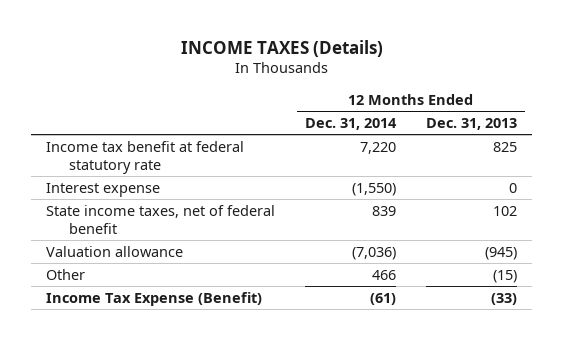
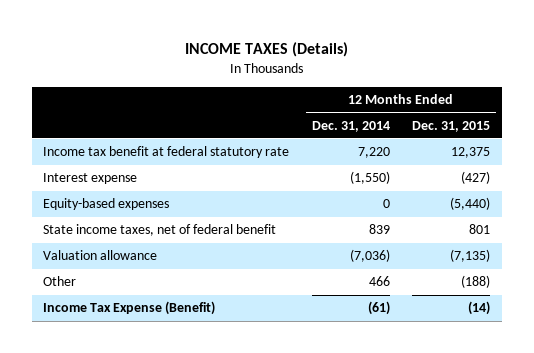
- | 12 Months Ended Dec. 31, 2014 | 12 Months Ended Dec. 31, 2013
+ | 12 Months Ended Dec. 31, 2014 | 12 Months Ended Dec. 31, 2015
+ Equity-based expenses | 0 | (5,440)

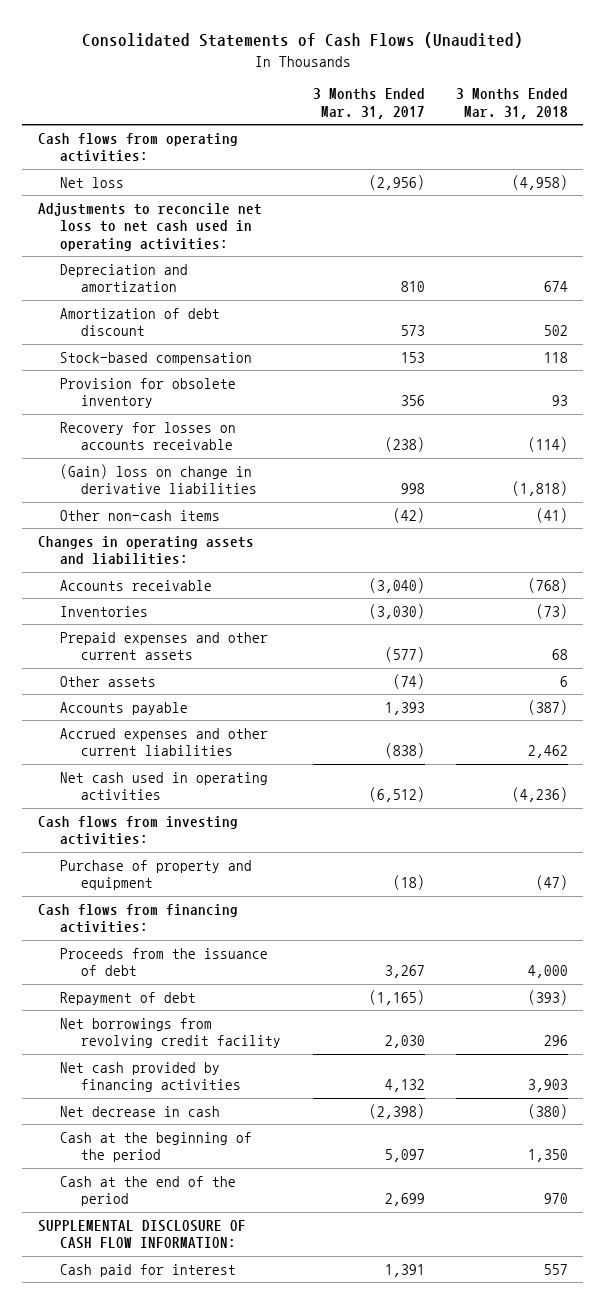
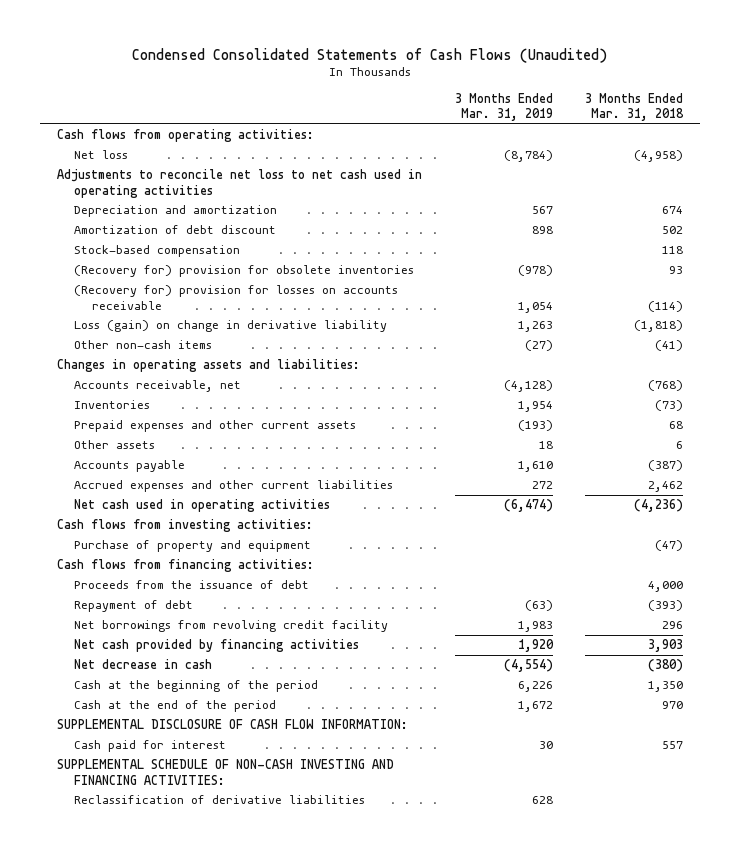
- Consolidated Statements of Cash Flows (Unaudited)
+ Condensed Consolidated Statements of Cash Flows (Unaudited)
- | 3 Months Ended Mar. 31, 2017 | 3 Months Ended Mar. 31, 2018
+ | 3 Months Ended Mar. 31, 2019 | 3 Months Ended Mar. 31, 2018
- Adjustments to reconcile net loss to net cash used in operating activities:
+ Adjustments to reconcile net loss to net cash used in operating activities
- Provision for obsolete inventory | 356 | 93
- Recovery for losses on accounts receivable | (238) | (114)
- (Gain) loss on change in derivative liabilities | 998 | (1,818)
+ (Recovery for) provision for obsolete inventories | (978) | 93
+ (Recovery for) provision for losses on accounts receivable | 1,054 | (114)
+ Loss (gain) on change in derivative liability | 1,263 | (1,818)
- Accounts receivable | (3,040) | (768)
+ Accounts receivable, net | (4,128) | (768)
+ SUPPLEMENTAL SCHEDULE OF NON-CASH INVESTING AND FINANCING ACTIVITIES:
+ Reclassification of derivative liabilities | 628 |

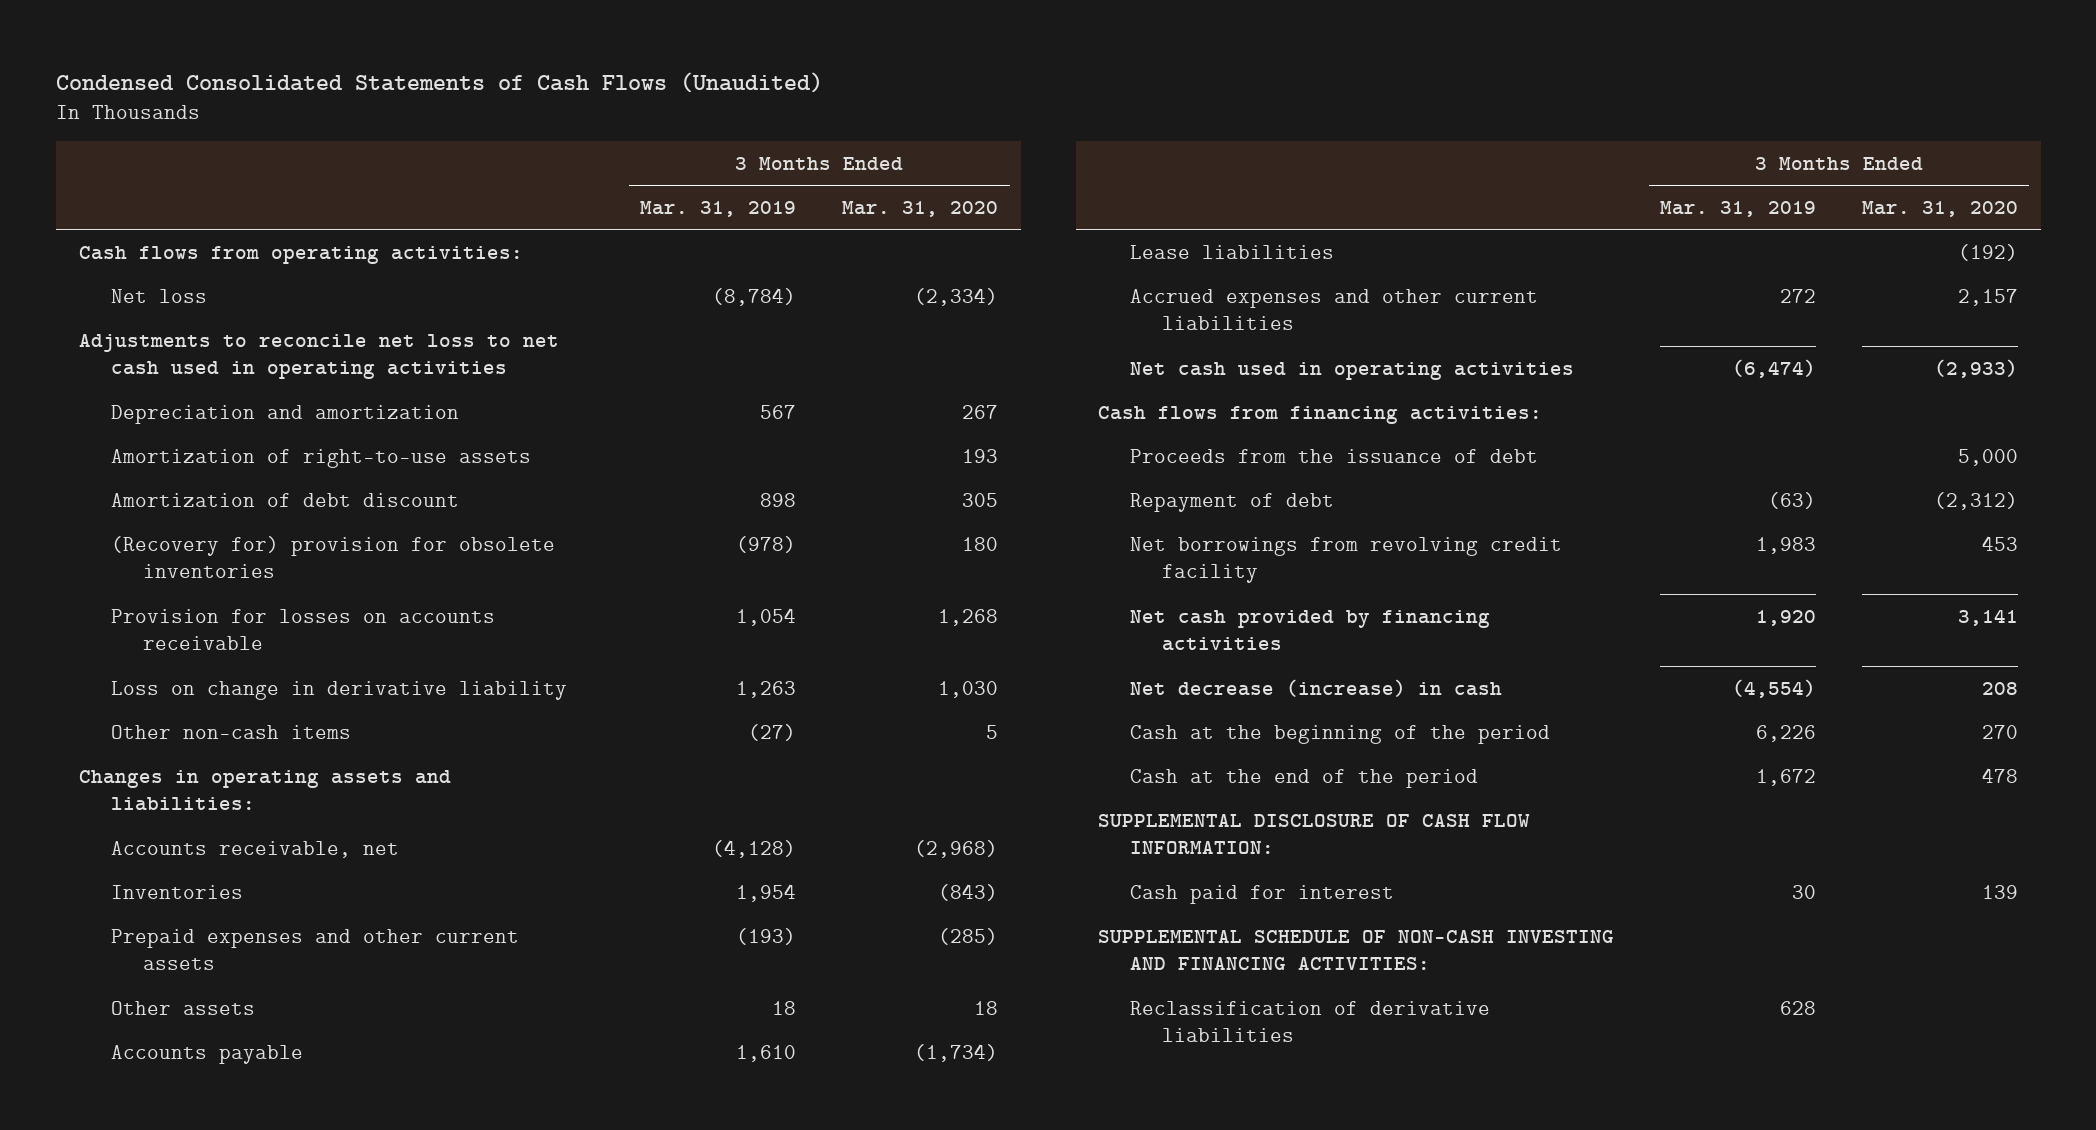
- | 3 Months Ended Mar. 31, 2019 | 3 Months Ended Mar. 31, 2018
+ | 3 Months Ended Mar. 31, 2019 | 3 Months Ended Mar. 31, 2020
+ Amortization of right-to-use assets | | 193
- Stock-based compensation | | 118
- (Recovery for) provision for losses on accounts receivable | 1,054 | (114)
- Loss (gain) on change in derivative liability | 1,263 | (1,818)
+ Provision for losses on accounts receivable | 1,054 | 1,268
+ Loss on change in derivative liability | 1,263 | 1,030
+ Lease liabilities | | (192)
- Cash flows from investing activities:
- Purchase of property and equipment | | (47)
- Net decrease in cash | (4,554) | (380)
+ Net decrease (increase) in cash | (4,554) | 208

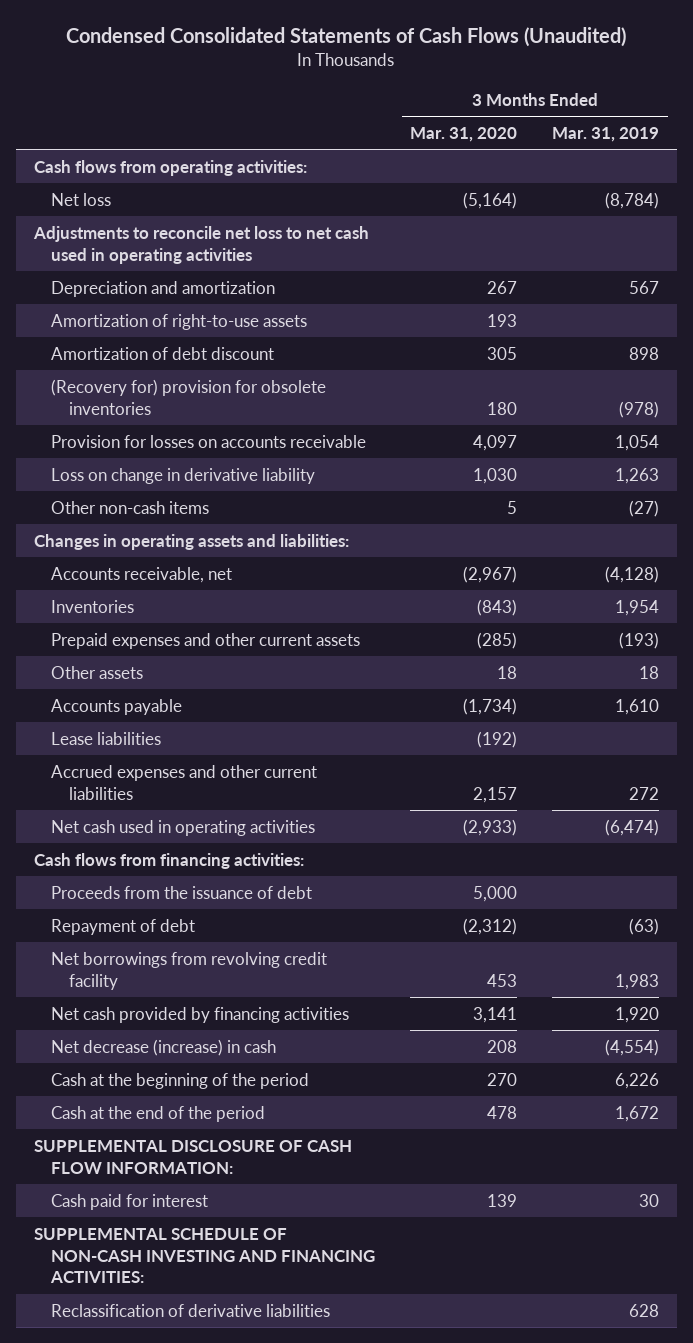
- | 3 Months Ended Mar. 31, 2019 | 3 Months Ended Mar. 31, 2020
+ | 3 Months Ended Mar. 31, 2020 | 3 Months Ended Mar. 31, 2019
- Net loss | (8,784) | (2,334)
+ Net loss | (5,164) | (8,784)
- Provision for losses on accounts receivable | 1,054 | 1,268
+ Provision for losses on accounts receivable | 4,097 | 1,054
- Accounts receivable, net | (4,128) | (2,968)
+ Accounts receivable, net | (2,967) | (4,128)

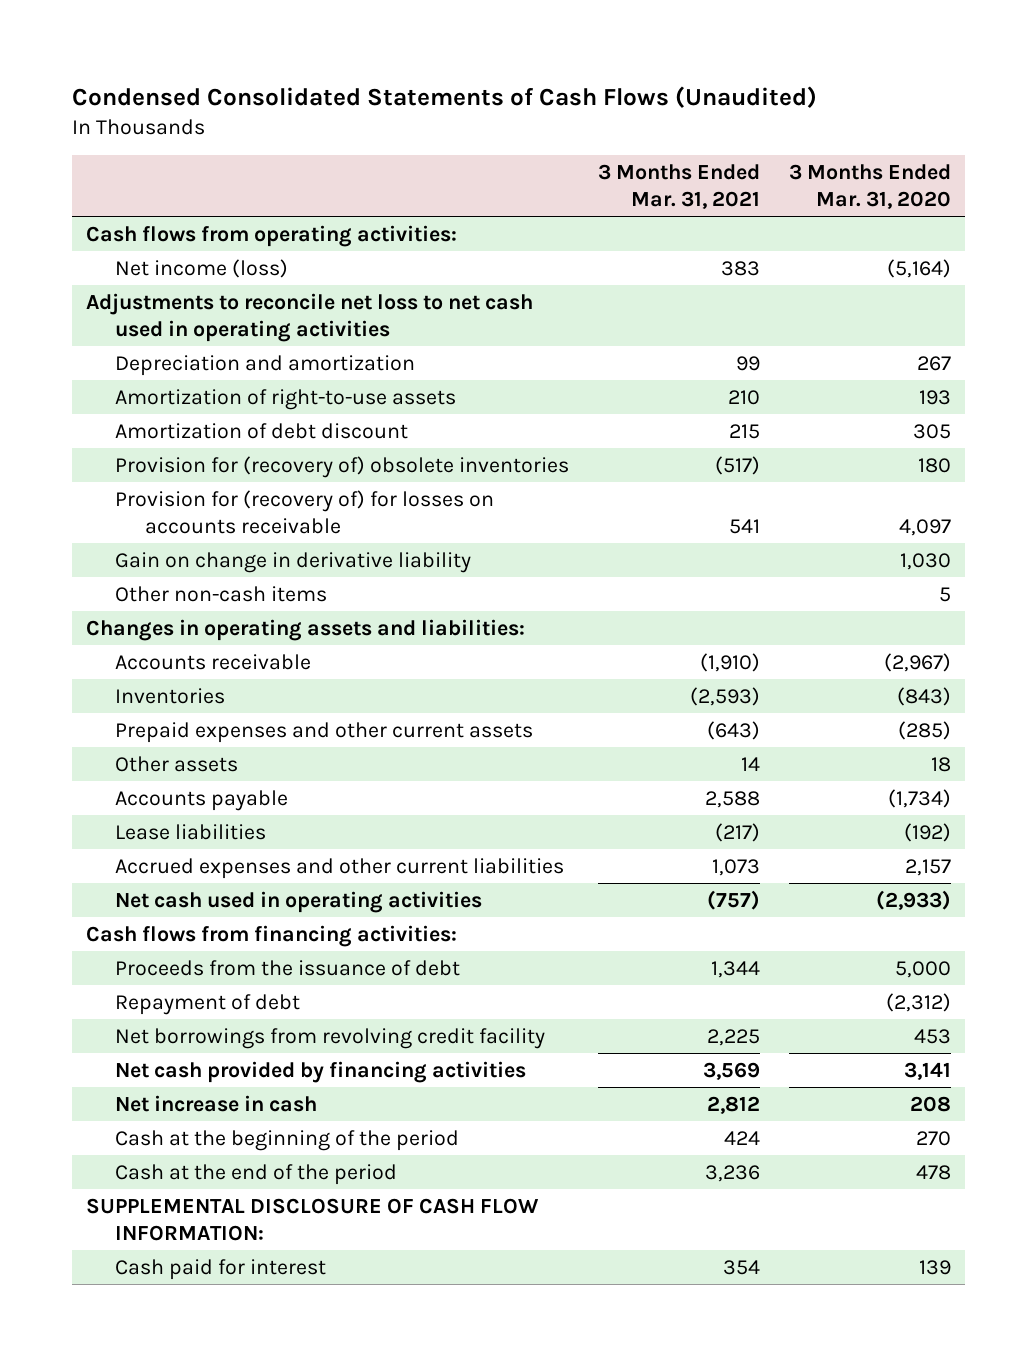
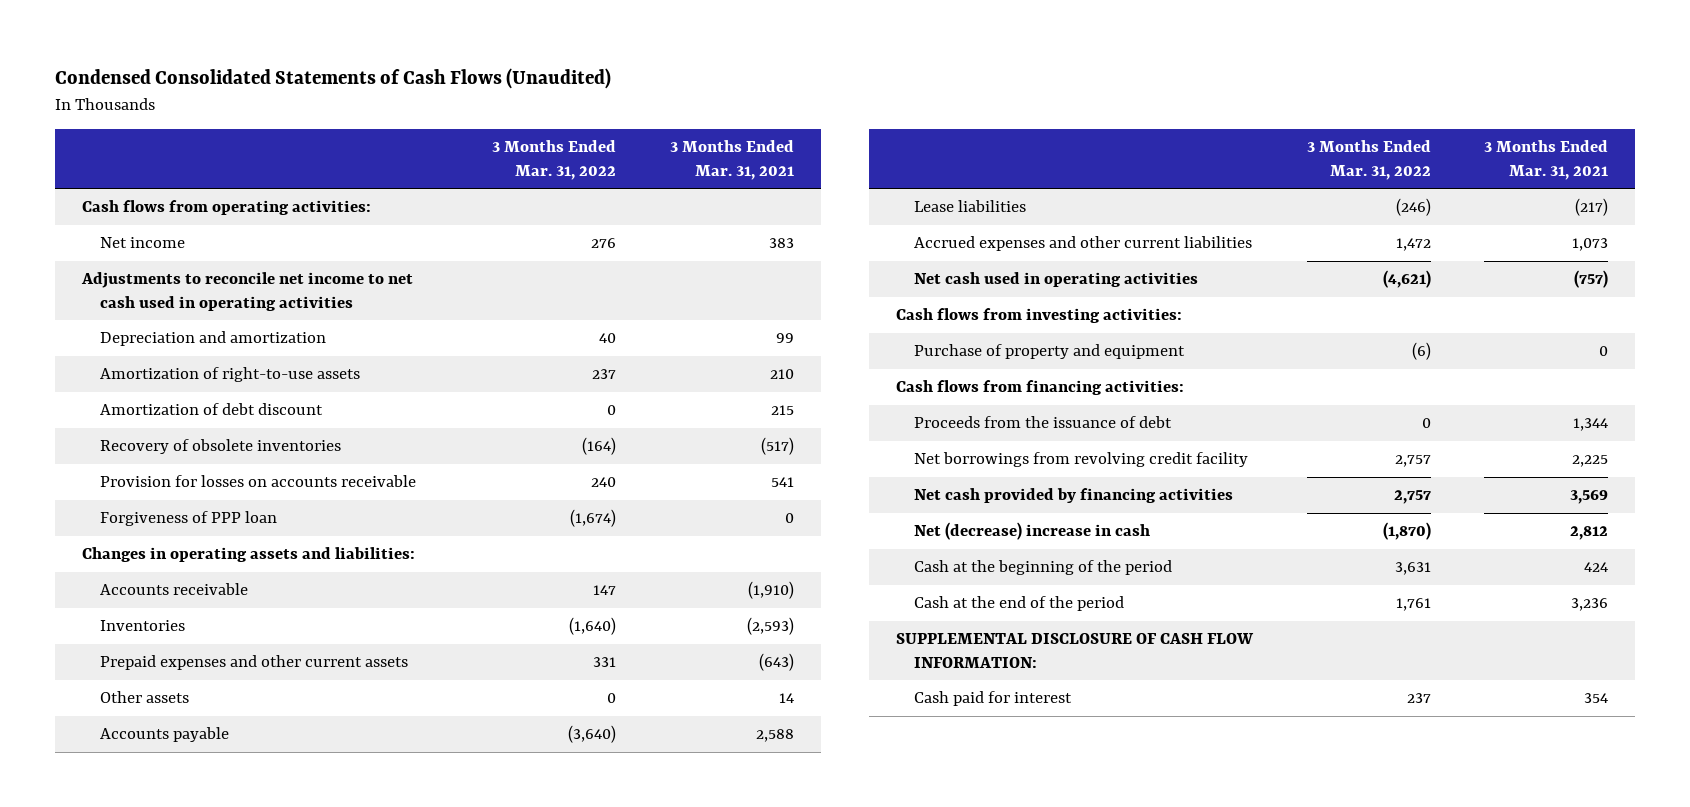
- | 3 Months Ended Mar. 31, 2021 | 3 Months Ended Mar. 31, 2020
+ | 3 Months Ended Mar. 31, 2022 | 3 Months Ended Mar. 31, 2021
- Net income (loss) | 383 | (5,164)
- Adjustments to reconcile net loss to net cash used in operating activities
+ Net income | 276 | 383
+ Adjustments to reconcile net income to net cash used in operating activities
- Provision for (recovery of) obsolete inventories | (517) | 180
- Provision for (recovery of) for losses on accounts receivable | 541 | 4,097
- Gain on change in derivative liability | | 1,030
- Other non-cash items | | 5
+ Recovery of obsolete inventories | (164) | (517)
+ Provision for losses on accounts receivable | 240 | 541
+ Forgiveness of PPP loan | (1,674) | 0
+ Cash flows from investing activities:
+ Purchase of property and equipment | (6) | 0
- Repayment of debt | | (2,312)
- Net increase in cash | 2,812 | 208
+ Net (decrease) increase in cash | (1,870) | 2,812

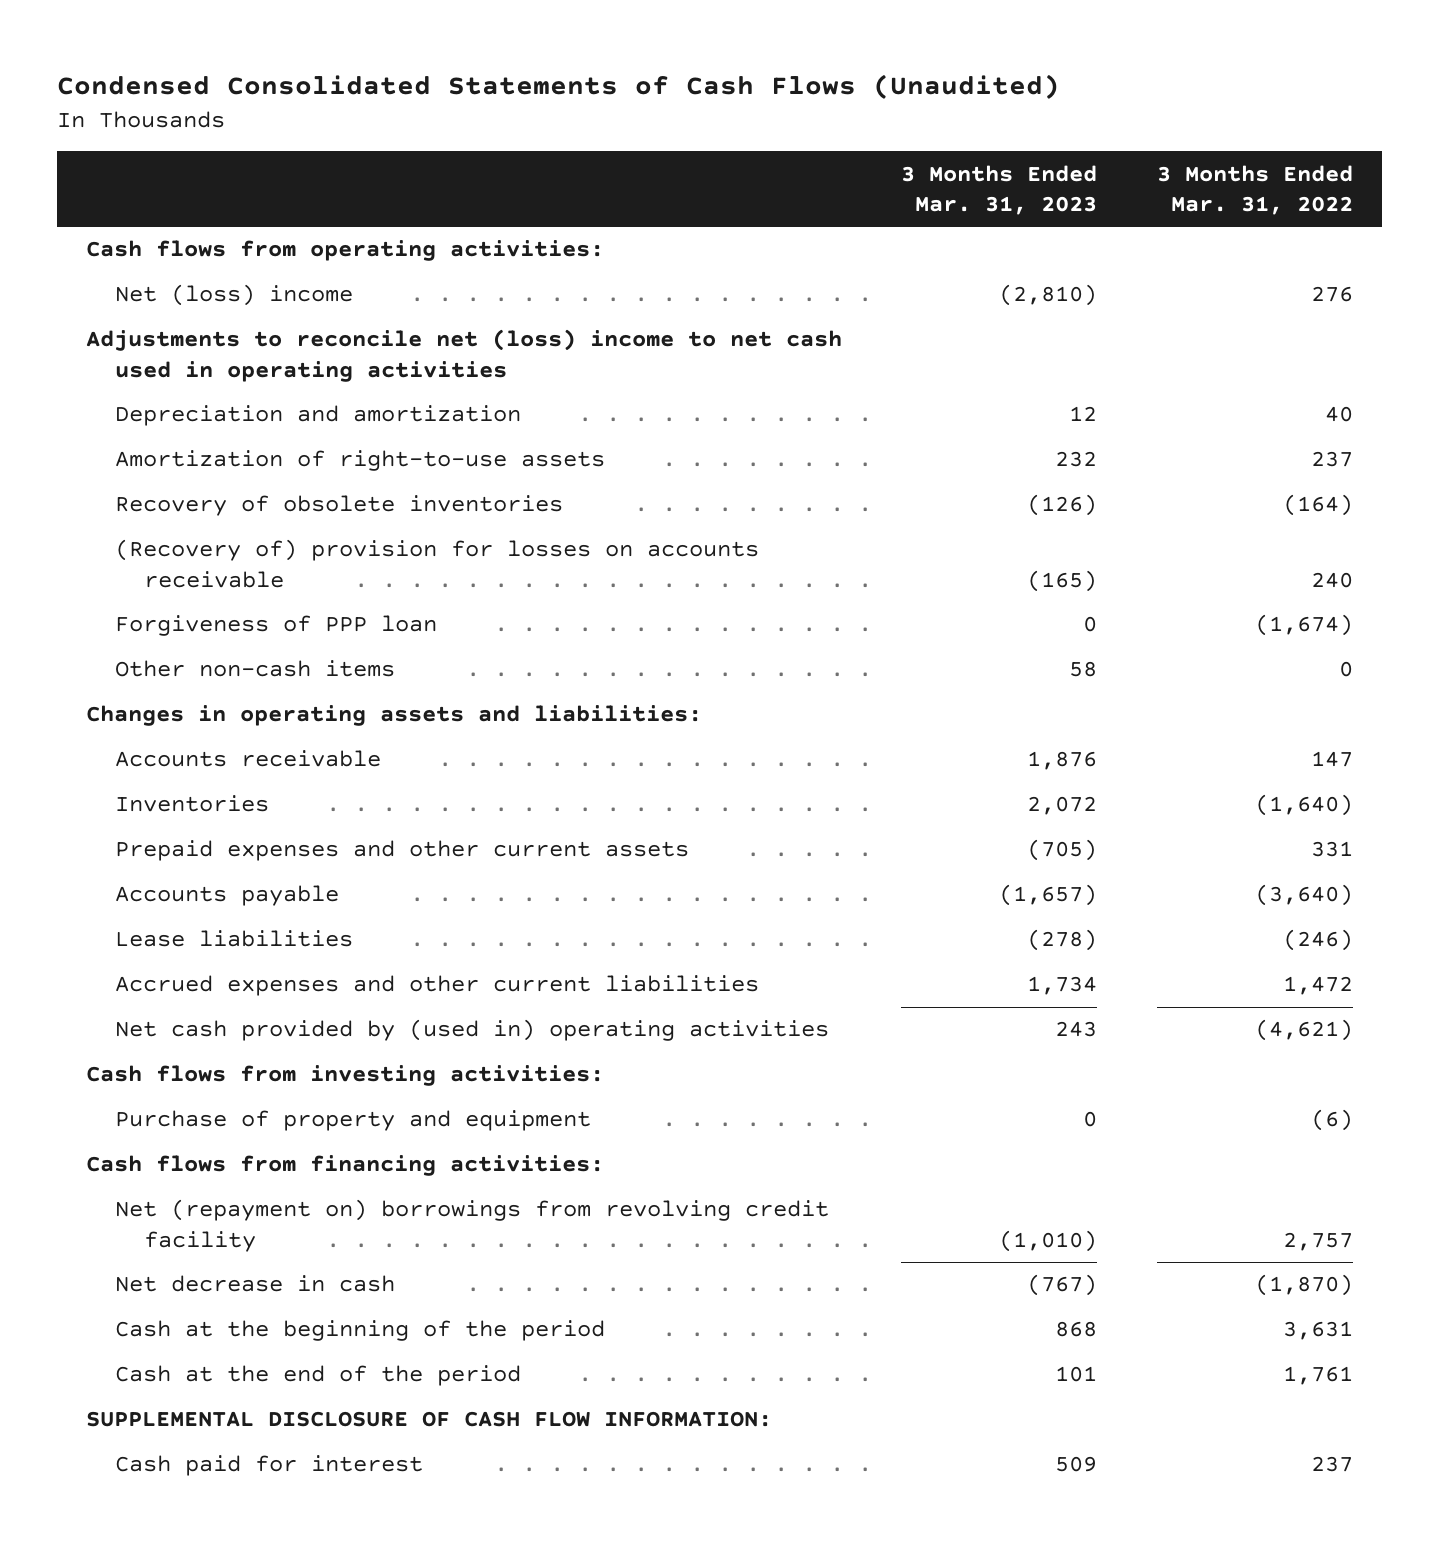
- | 3 Months Ended Mar. 31, 2022 | 3 Months Ended Mar. 31, 2021
+ | 3 Months Ended Mar. 31, 2023 | 3 Months Ended Mar. 31, 2022
- Net income | 276 | 383
- Adjustments to reconcile net income to net cash used in operating activities
+ Net (loss) income | (2,810) | 276
+ Adjustments to reconcile net (loss) income to net cash used in operating activities
- Amortization of debt discount | 0 | 215
- Provision for losses on accounts receivable | 240 | 541
+ (Recovery of) provision for losses on accounts receivable | (165) | 240
+ Other non-cash items | 58 | 0
- Other assets | 0 | 14
- Net cash used in operating activities | (4,621) | (757)
+ Net cash provided by (used in) operating activities | 243 | (4,621)
- Proceeds from the issuance of debt | 0 | 1,344
- Net borrowings from revolving credit facility | 2,757 | 2,225
- Net cash provided by financing activities | 2,757 | 3,569
- Net (decrease) increase in cash | (1,870) | 2,812
+ Net (repayment on) borrowings from revolving credit facility | (1,010) | 2,757
+ Net decrease in cash | (767) | (1,870)

